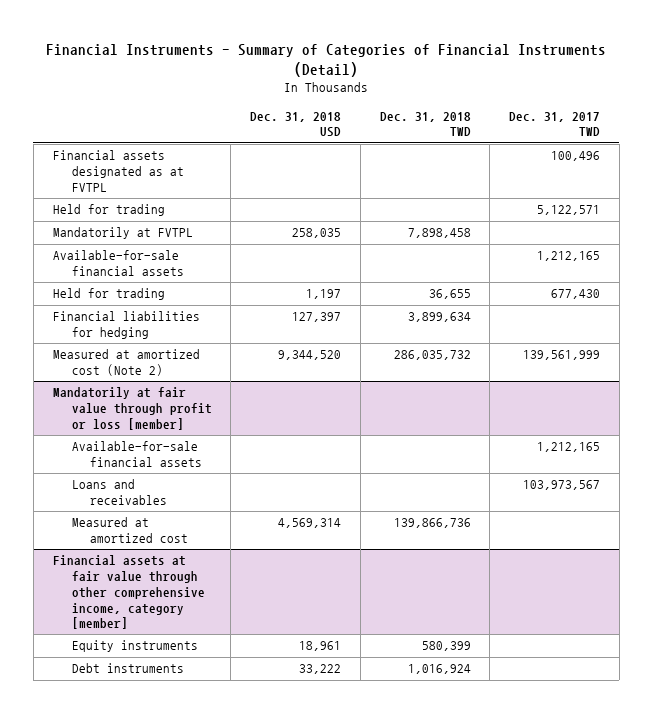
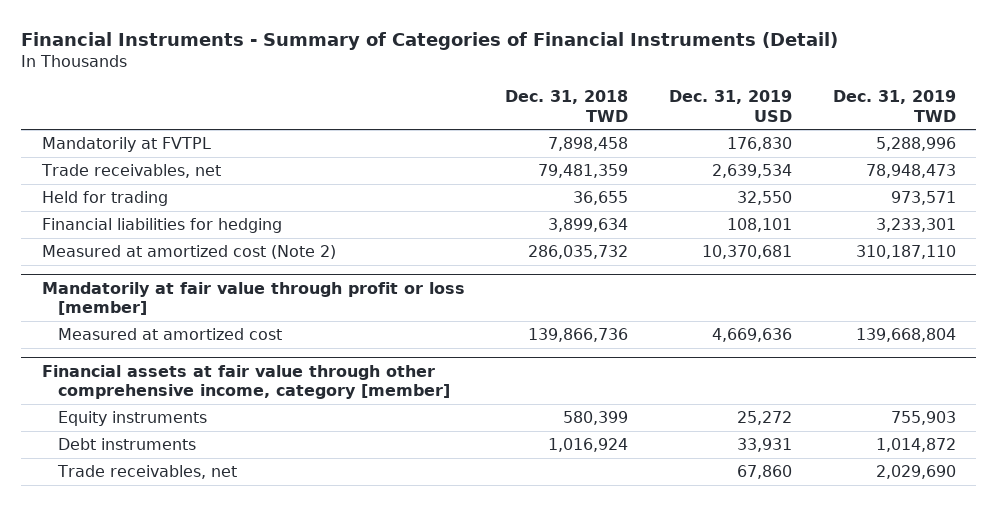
- | Dec. 31, 2018 USD | Dec. 31, 2018 TWD | Dec. 31, 2017 TWD
+ | Dec. 31, 2018 TWD | Dec. 31, 2019 USD | Dec. 31, 2019 TWD
- Financial assets designated as at FVTPL | | | 100,496
- Held for trading | | | 5,122,571
- Available-for-sale financial assets | | | 1,212,165
+ Trade receivables, net | 79,481,359 | 2,639,534 | 78,948,473
@ Mandatorily at fair value through profit or loss [member]
- Available-for-sale financial assets | | | 1,212,165
- Loans and receivables | | | 103,973,567
@ Financial assets at fair value through other comprehensive income, category [member]
+ Trade receivables, net | | 67,860 | 2,029,690

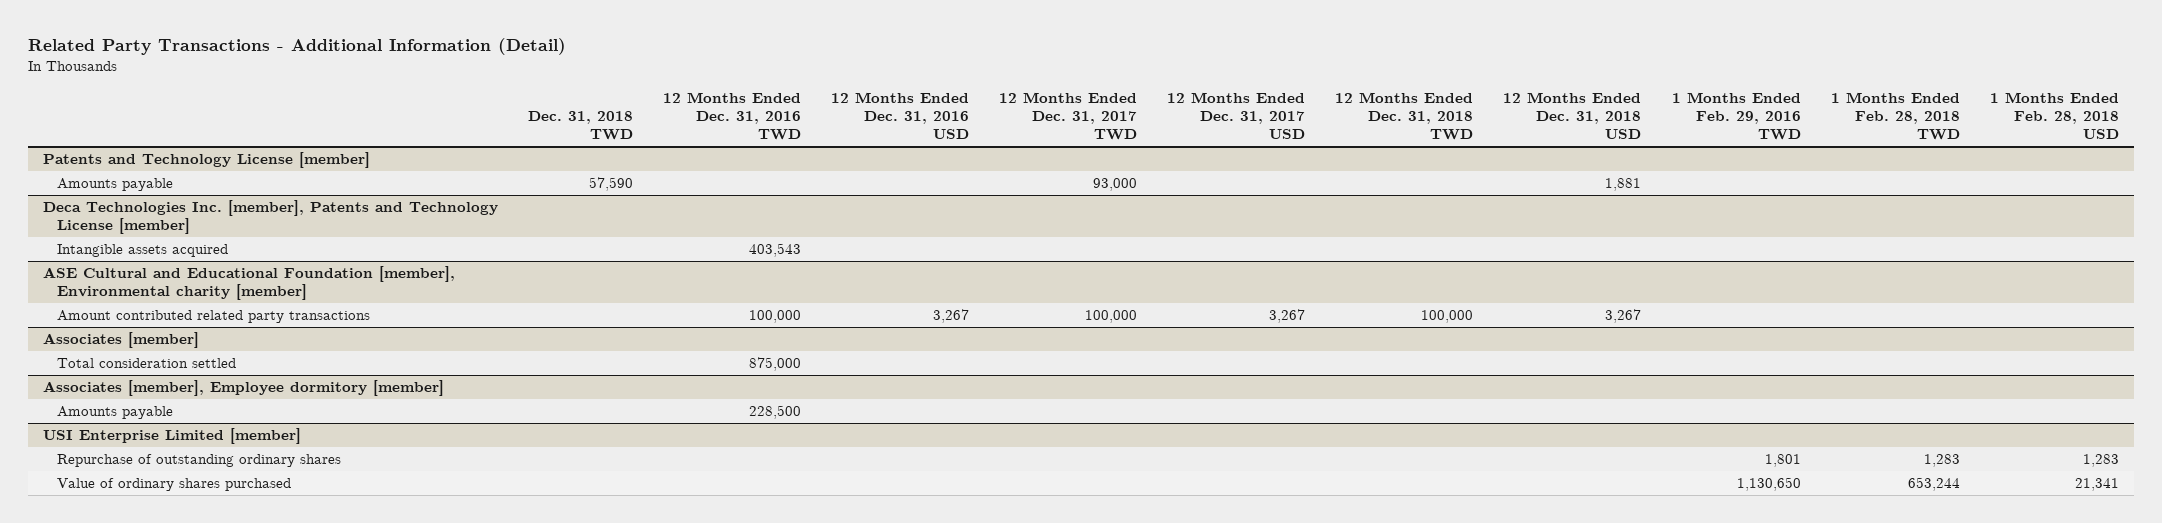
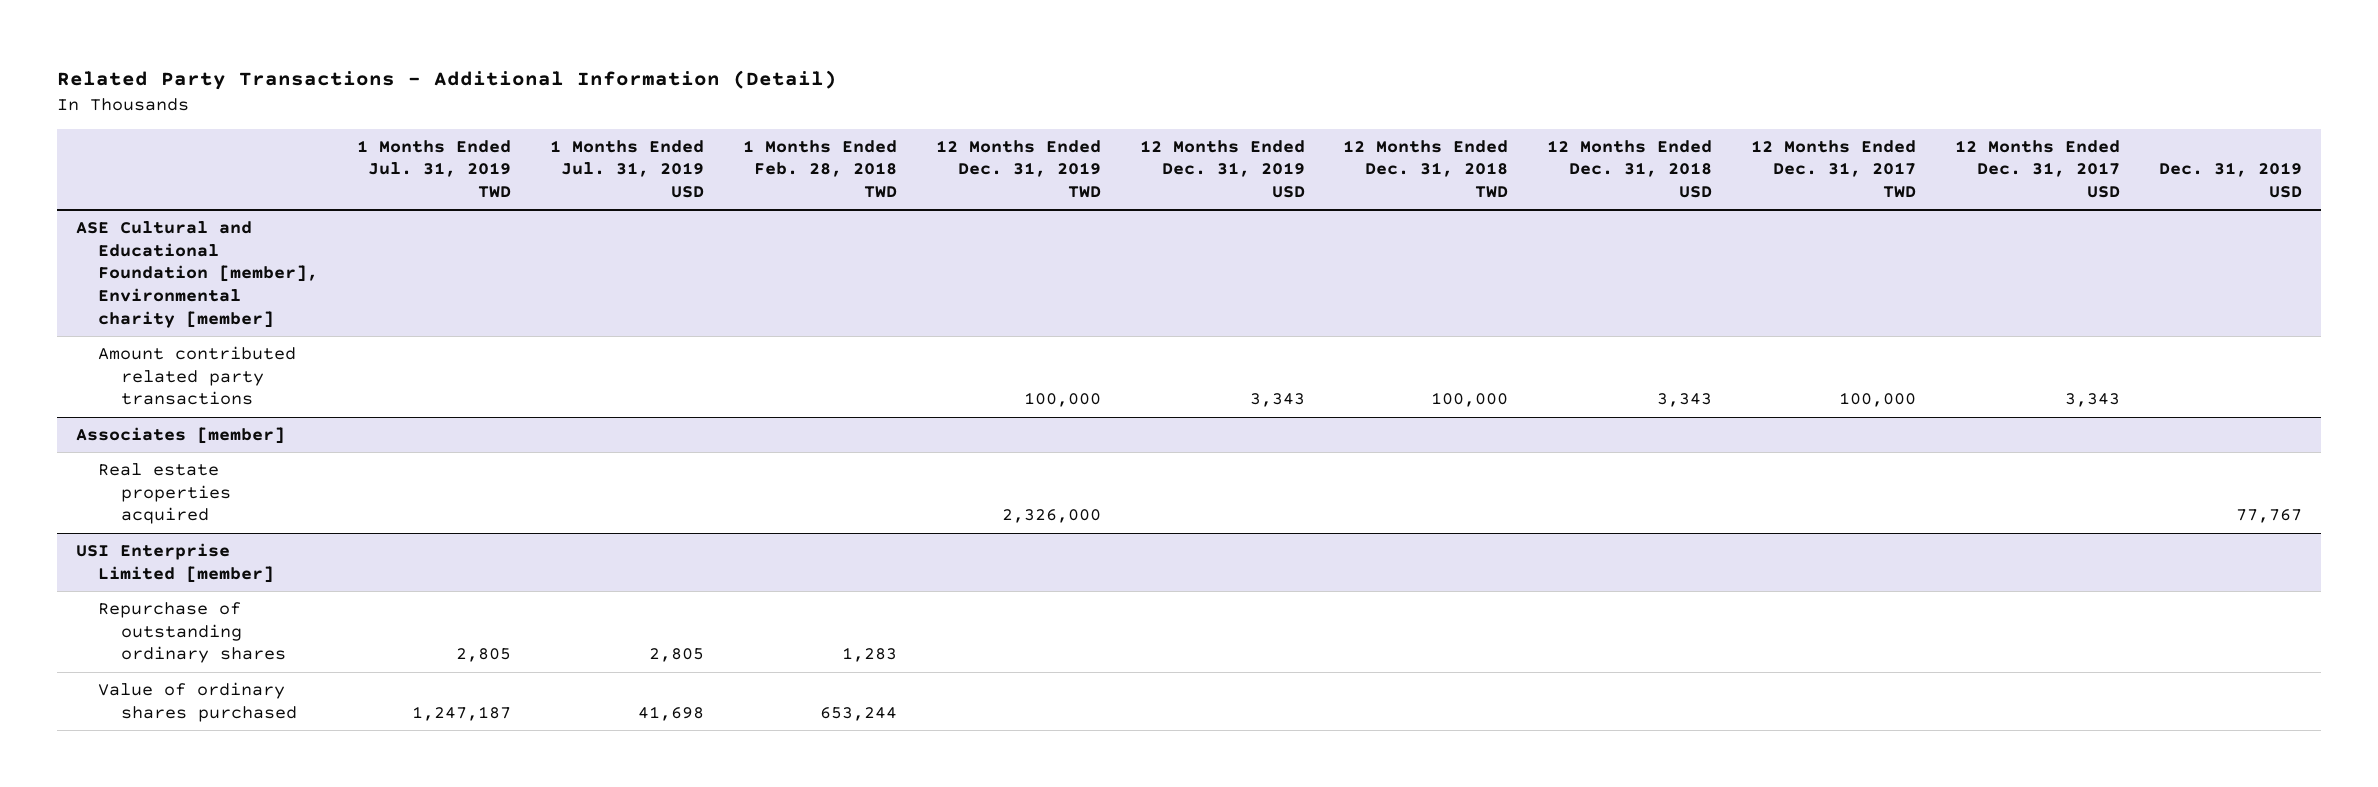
- | Dec. 31, 2018 TWD | 12 Months Ended Dec. 31, 2016 TWD | 12 Months Ended Dec. 31, 2016 USD | 12 Months Ended Dec. 31, 2017 TWD | 12 Months Ended Dec. 31, 2017 USD | 12 Months Ended Dec. 31, 2018 TWD | 12 Months Ended Dec. 31, 2018 USD | 1 Months Ended Feb. 29, 2016 TWD | 1 Months Ended Feb. 28, 2018 TWD | 1 Months Ended Feb. 28, 2018 USD
+ | 1 Months Ended Jul. 31, 2019 TWD | 1 Months Ended Jul. 31, 2019 USD | 1 Months Ended Feb. 28, 2018 TWD | 12 Months Ended Dec. 31, 2019 TWD | 12 Months Ended Dec. 31, 2019 USD | 12 Months Ended Dec. 31, 2018 TWD | 12 Months Ended Dec. 31, 2018 USD | 12 Months Ended Dec. 31, 2017 TWD | 12 Months Ended Dec. 31, 2017 USD | Dec. 31, 2019 USD
- Patents and Technology License [member]
- Amounts payable | 57,590 | | | 93,000 | | | 1,881 | | |
- Deca Technologies Inc. [member], Patents and Technology License [member]
- Intangible assets acquired | | 403,543 | | | | | | | |
@ ASE Cultural and Educational Foundation [member], Environmental charity [member]
- Amount contributed related party transactions | | 100,000 | 3,267 | 100,000 | 3,267 | 100,000 | 3,267 | | |
+ Amount contributed related party transactions | | | | 100,000 | 3,343 | 100,000 | 3,343 | 100,000 | 3,343 |
@ Associates [member]
- Total consideration settled | | 875,000 | | | | | | | |
- Associates [member], Employee dormitory [member]
- Amounts payable | | 228,500 | | | | | | | |
@ Associates [member]
+ Real estate properties acquired | | | | 2,326,000 | | | | | | 77,767

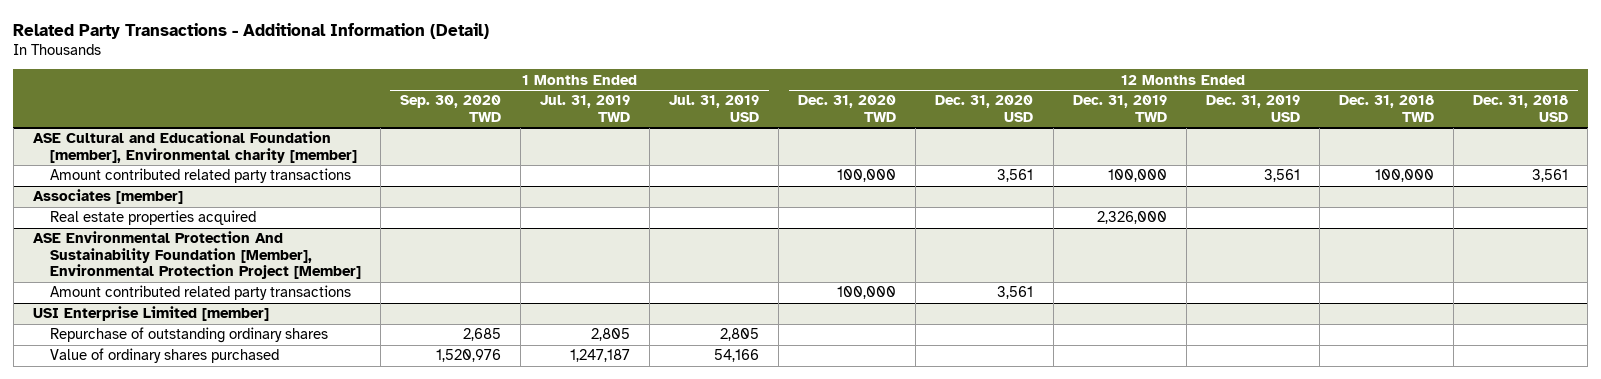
- | 1 Months Ended Jul. 31, 2019 TWD | 1 Months Ended Jul. 31, 2019 USD | 1 Months Ended Feb. 28, 2018 TWD | 12 Months Ended Dec. 31, 2019 TWD | 12 Months Ended Dec. 31, 2019 USD | 12 Months Ended Dec. 31, 2018 TWD | 12 Months Ended Dec. 31, 2018 USD | 12 Months Ended Dec. 31, 2017 TWD | 12 Months Ended Dec. 31, 2017 USD | Dec. 31, 2019 USD
+ | 1 Months Ended Sep. 30, 2020 TWD | 1 Months Ended Jul. 31, 2019 TWD | 1 Months Ended Jul. 31, 2019 USD | 12 Months Ended Dec. 31, 2020 TWD | 12 Months Ended Dec. 31, 2020 USD | 12 Months Ended Dec. 31, 2019 TWD | 12 Months Ended Dec. 31, 2019 USD | 12 Months Ended Dec. 31, 2018 TWD | 12 Months Ended Dec. 31, 2018 USD
@ ASE Cultural and Educational Foundation [member], Environmental charity [member]
- Amount contributed related party transactions | | | | 100,000 | 3,343 | 100,000 | 3,343 | 100,000 | 3,343 |
+ Amount contributed related party transactions | | | | 100,000 | 3,561 | 100,000 | 3,561 | 100,000 | 3,561
+ ASE Environmental Protection And Sustainability Foundation [Member], Environmental Protection Project [Member]
+ Amount contributed related party transactions | | | | 100,000 | 3,561 | | | |
@ USI Enterprise Limited [member]
- Value of ordinary shares purchased | 1,247,187 | 41,698 | 653,244 | | | | | | |
+ Value of ordinary shares purchased | 1,520,976 | 1,247,187 | 54,166 | | | | | |

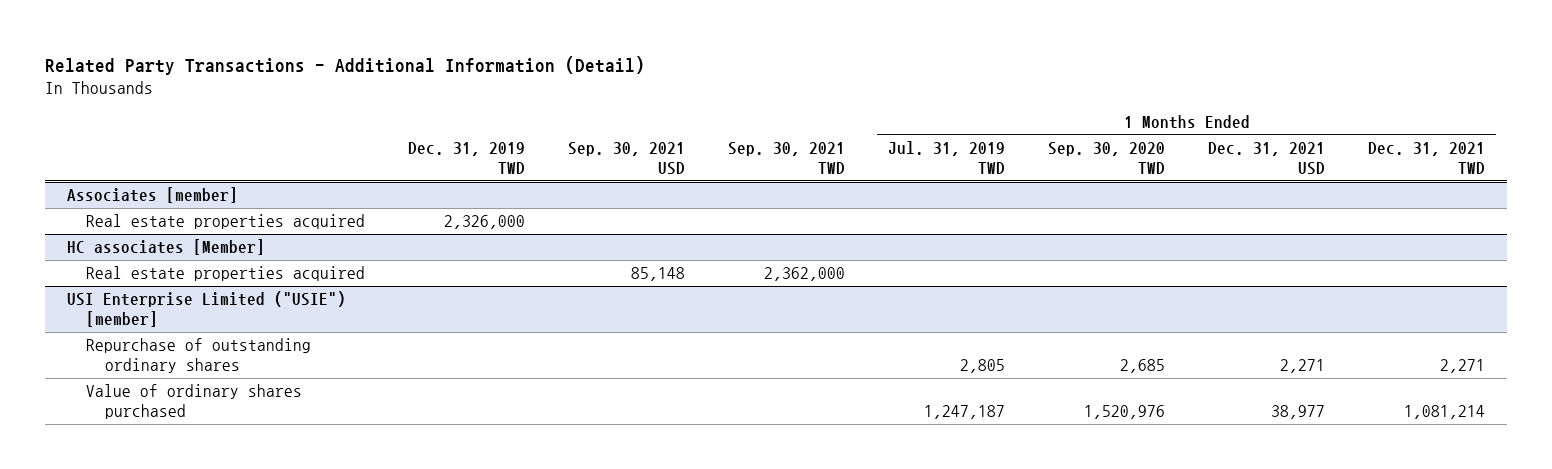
- | 1 Months Ended Sep. 30, 2020 TWD | 1 Months Ended Jul. 31, 2019 TWD | 1 Months Ended Jul. 31, 2019 USD | 12 Months Ended Dec. 31, 2020 TWD | 12 Months Ended Dec. 31, 2020 USD | 12 Months Ended Dec. 31, 2019 TWD | 12 Months Ended Dec. 31, 2019 USD | 12 Months Ended Dec. 31, 2018 TWD | 12 Months Ended Dec. 31, 2018 USD
+ | Dec. 31, 2019 TWD | Sep. 30, 2021 USD | Sep. 30, 2021 TWD | 1 Months Ended Jul. 31, 2019 TWD | 1 Months Ended Sep. 30, 2020 TWD | 1 Months Ended Dec. 31, 2021 USD | 1 Months Ended Dec. 31, 2021 TWD
- ASE Cultural and Educational Foundation [member], Environmental charity [member]
- Amount contributed related party transactions | | | | 100,000 | 3,561 | 100,000 | 3,561 | 100,000 | 3,561
- ASE Environmental Protection And Sustainability Foundation [Member], Environmental Protection Project [Member]
- Amount contributed related party transactions | | | | 100,000 | 3,561 | | | |
- USI Enterprise Limited [member]
+ HC associates [Member]
+ Real estate properties acquired | | 85,148 | 2,362,000 | | | |
+ USI Enterprise Limited ("USIE") [member]

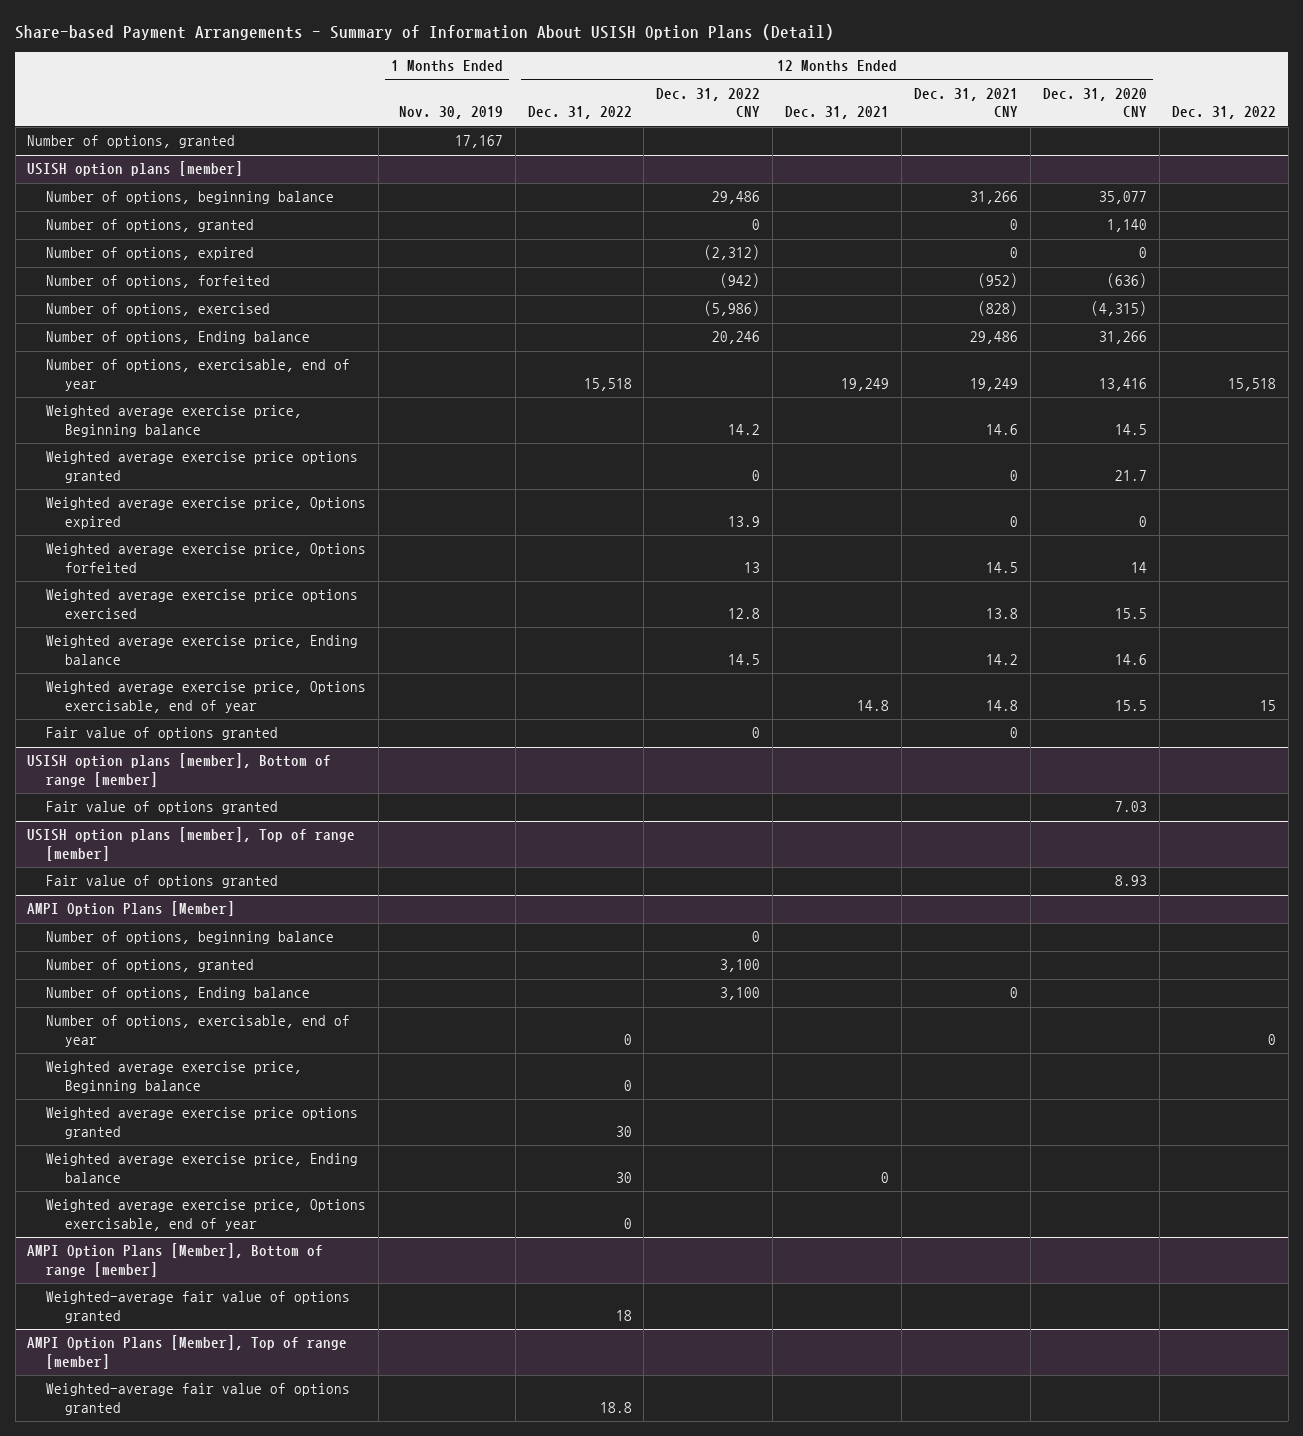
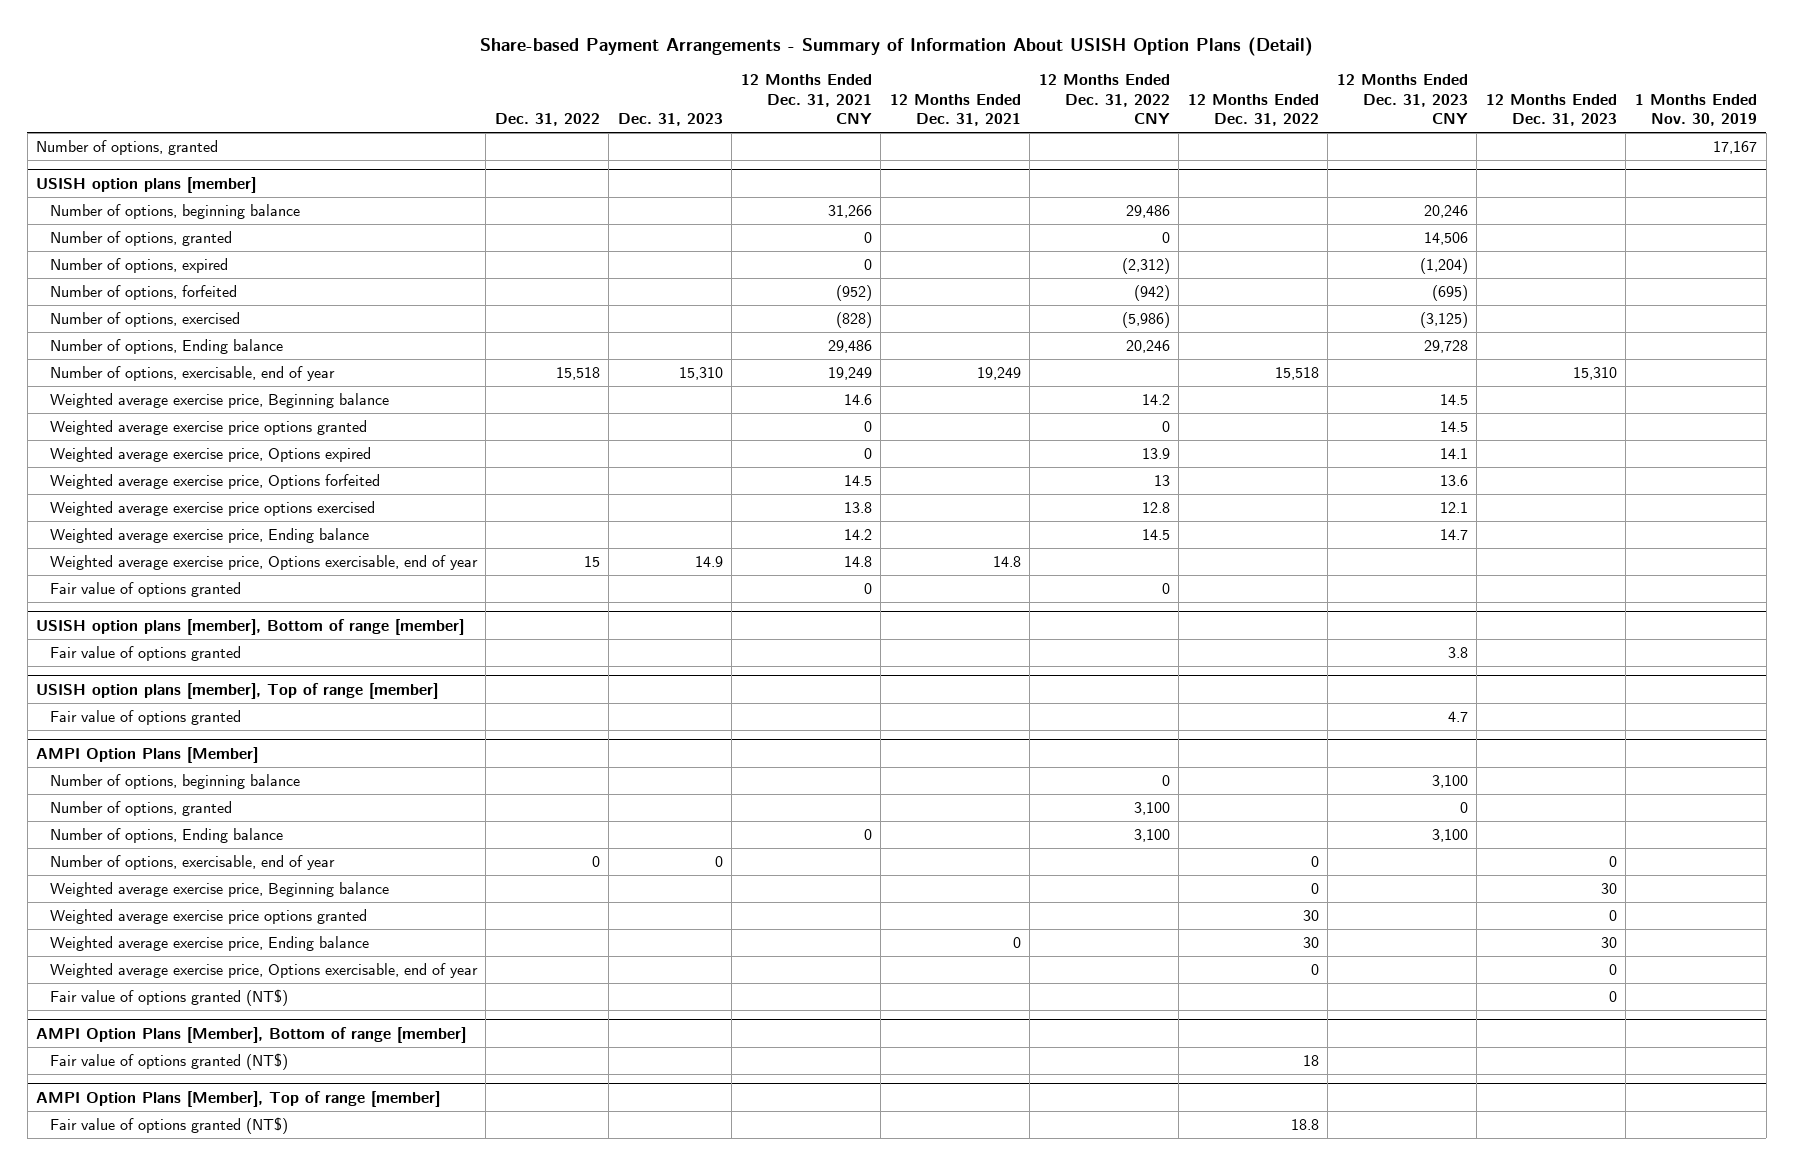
- | 1 Months Ended Nov. 30, 2019 | 12 Months Ended Dec. 31, 2022 | 12 Months Ended Dec. 31, 2022 CNY | 12 Months Ended Dec. 31, 2021 | 12 Months Ended Dec. 31, 2021 CNY | 12 Months Ended Dec. 31, 2020 CNY | Dec. 31, 2022
+ | Dec. 31, 2022 | Dec. 31, 2023 | 12 Months Ended Dec. 31, 2021 CNY | 12 Months Ended Dec. 31, 2021 | 12 Months Ended Dec. 31, 2022 CNY | 12 Months Ended Dec. 31, 2022 | 12 Months Ended Dec. 31, 2023 CNY | 12 Months Ended Dec. 31, 2023 | 1 Months Ended Nov. 30, 2019
@ AMPI Option Plans [Member]
+ Fair value of options granted (NT$) | | | | | | | | 0 |
@ AMPI Option Plans [Member], Bottom of range [member]
- Weighted-average fair value of options granted | | 18 | | | | |
+ Fair value of options granted (NT$) | | | | | | 18 | | |
@ AMPI Option Plans [Member], Top of range [member]
- Weighted-average fair value of options granted | | 18.8 | | | | |
+ Fair value of options granted (NT$) | | | | | | 18.8 | | |

